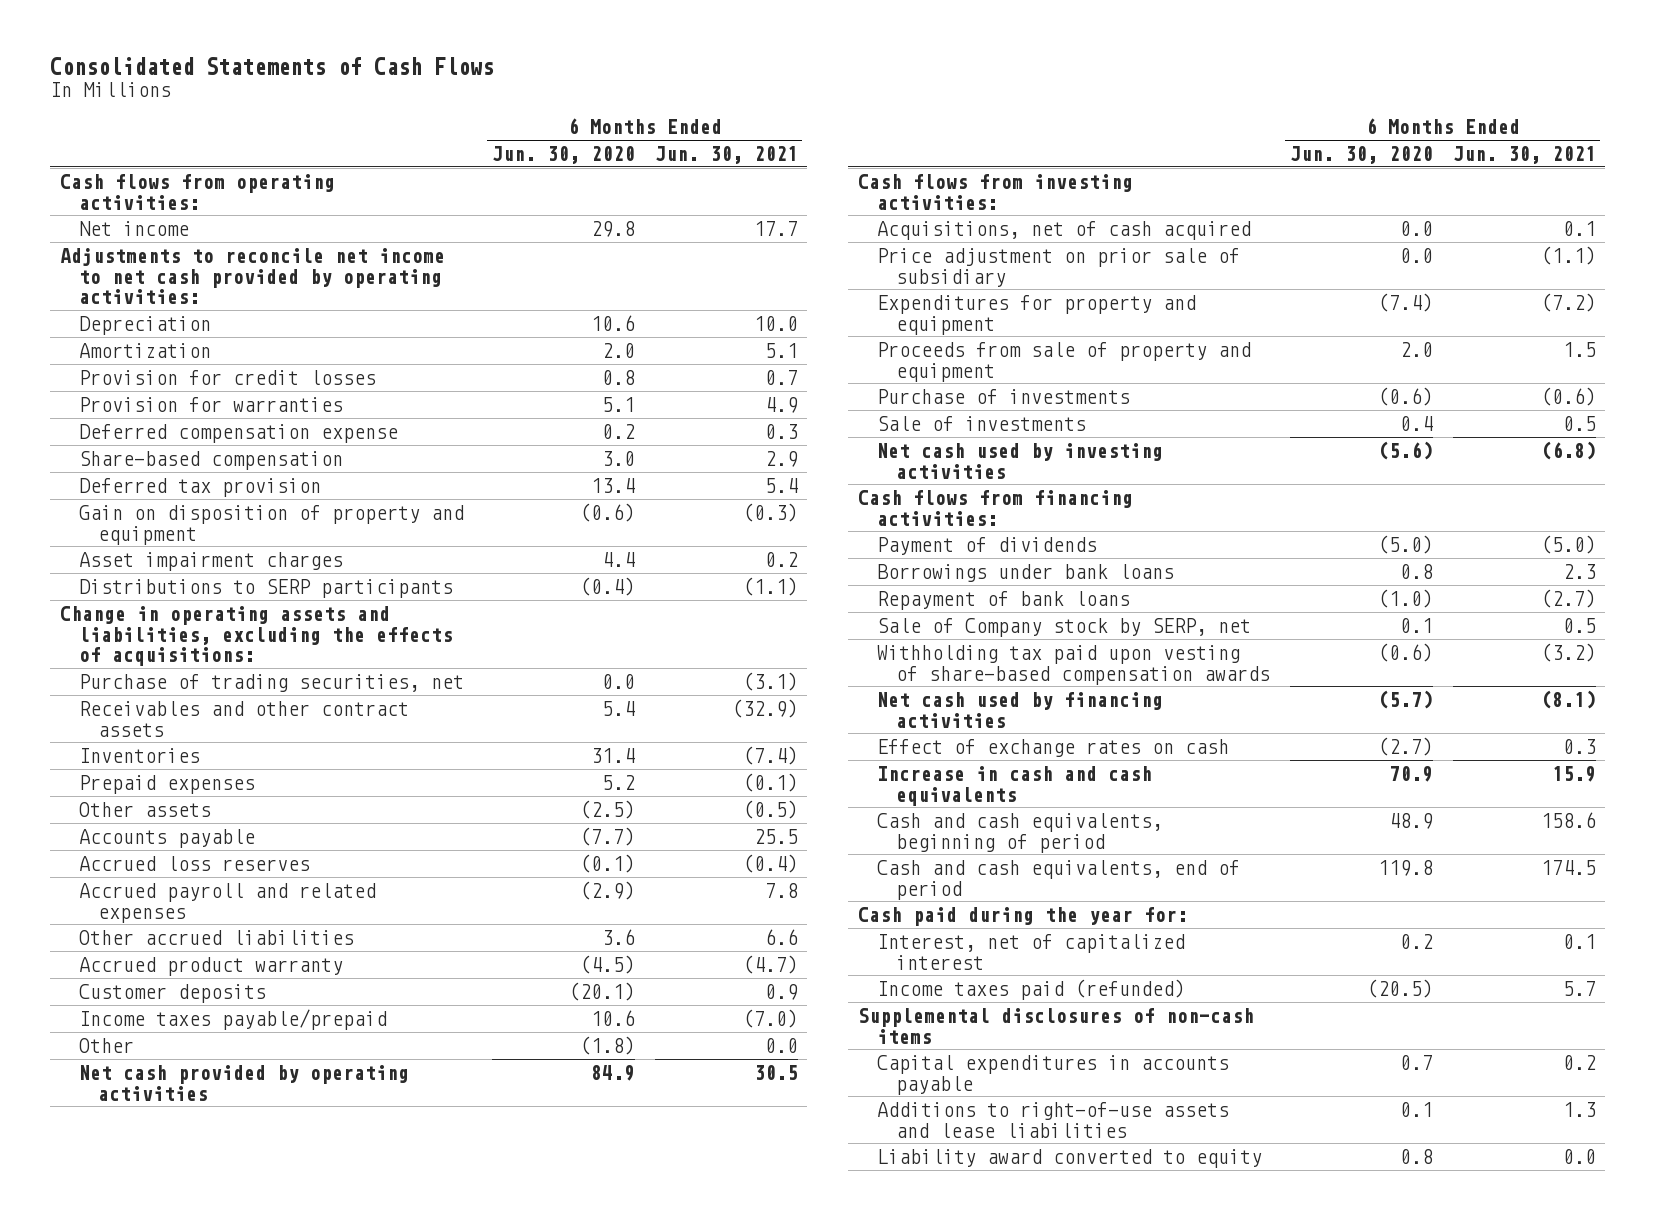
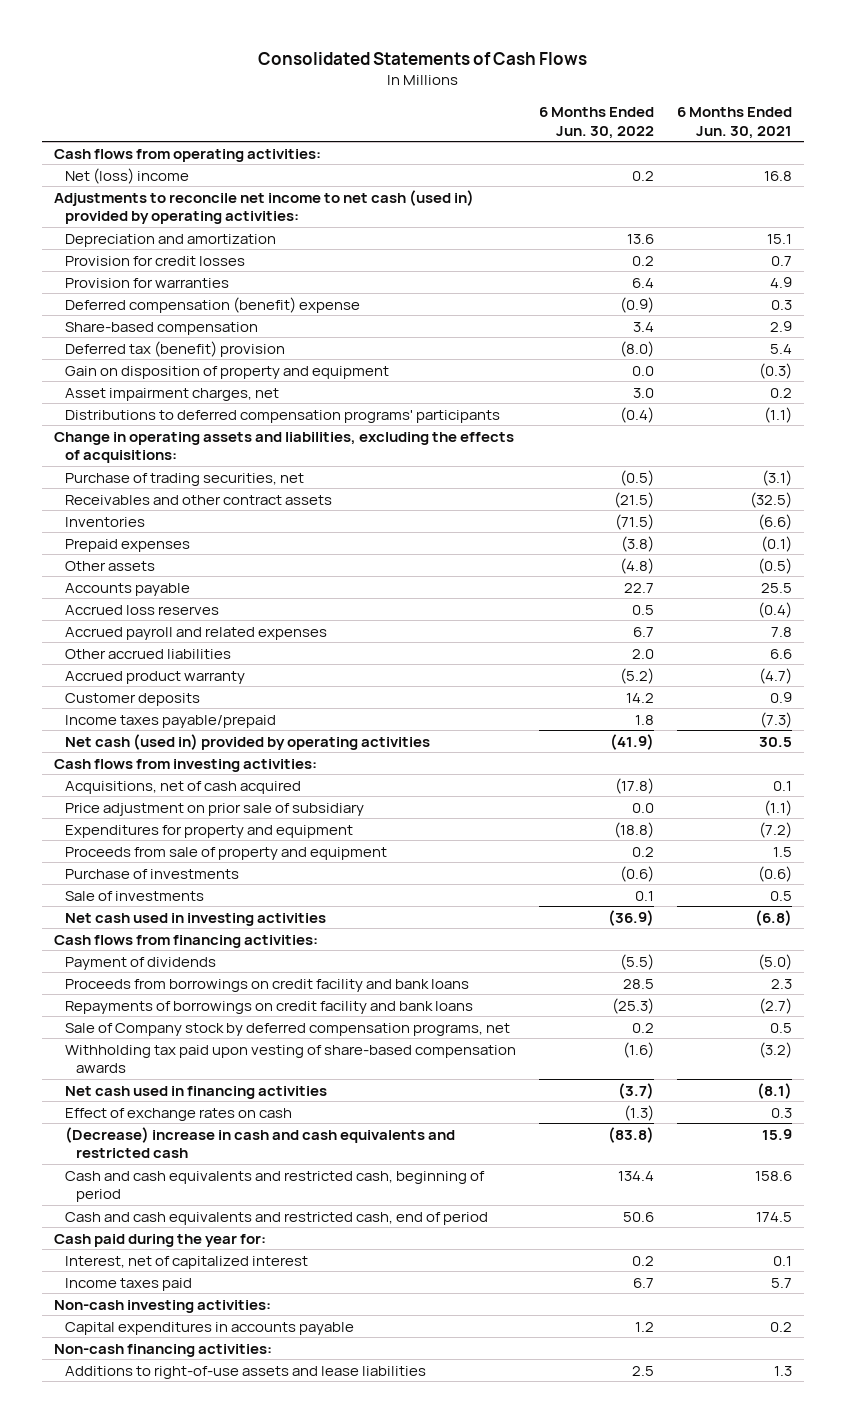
- | 6 Months Ended Jun. 30, 2020 | 6 Months Ended Jun. 30, 2021
+ | 6 Months Ended Jun. 30, 2022 | 6 Months Ended Jun. 30, 2021
- Net income | 29.8 | 17.7
- Adjustments to reconcile net income to net cash provided by operating activities:
- Depreciation | 10.6 | 10.0
- Amortization | 2.0 | 5.1
+ Net (loss) income | 0.2 | 16.8
+ Adjustments to reconcile net income to net cash (used in) provided by operating activities:
+ Depreciation and amortization | 13.6 | 15.1
- Deferred compensation expense | 0.2 | 0.3
+ Deferred compensation (benefit) expense | (0.9) | 0.3
- Deferred tax provision | 13.4 | 5.4
+ Deferred tax (benefit) provision | (8.0) | 5.4
- Asset impairment charges | 4.4 | 0.2
- Distributions to SERP participants | (0.4) | (1.1)
+ Asset impairment charges, net | 3.0 | 0.2
+ Distributions to deferred compensation programs' participants | (0.4) | (1.1)
- Receivables and other contract assets | 5.4 | (32.9)
- Inventories | 31.4 | (7.4)
+ Receivables and other contract assets | (21.5) | (32.5)
+ Inventories | (71.5) | (6.6)
- Income taxes payable/prepaid | 10.6 | (7.0)
- Other | (1.8) | 0.0
- Net cash provided by operating activities | 84.9 | 30.5
+ Income taxes payable/prepaid | 1.8 | (7.3)
+ Net cash (used in) provided by operating activities | (41.9) | 30.5
- Net cash used by investing activities | (5.6) | (6.8)
+ Net cash used in investing activities | (36.9) | (6.8)
- Borrowings under bank loans | 0.8 | 2.3
- Repayment of bank loans | (1.0) | (2.7)
- Sale of Company stock by SERP, net | 0.1 | 0.5
+ Proceeds from borrowings on credit facility and bank loans | 28.5 | 2.3
+ Repayments of borrowings on credit facility and bank loans | (25.3) | (2.7)
+ Sale of Company stock by deferred compensation programs, net | 0.2 | 0.5
- Net cash used by financing activities | (5.7) | (8.1)
+ Net cash used in financing activities | (3.7) | (8.1)
- Increase in cash and cash equivalents | 70.9 | 15.9
- Cash and cash equivalents, beginning of period | 48.9 | 158.6
- Cash and cash equivalents, end of period | 119.8 | 174.5
+ (Decrease) increase in cash and cash equivalents and restricted cash | (83.8) | 15.9
+ Cash and cash equivalents and restricted cash, beginning of period | 134.4 | 158.6
+ Cash and cash equivalents and restricted cash, end of period | 50.6 | 174.5
- Income taxes paid (refunded) | (20.5) | 5.7
- Supplemental disclosures of non-cash items
+ Income taxes paid | 6.7 | 5.7
+ Non-cash investing activities:
+ Non-cash financing activities:
- Liability award converted to equity | 0.8 | 0.0

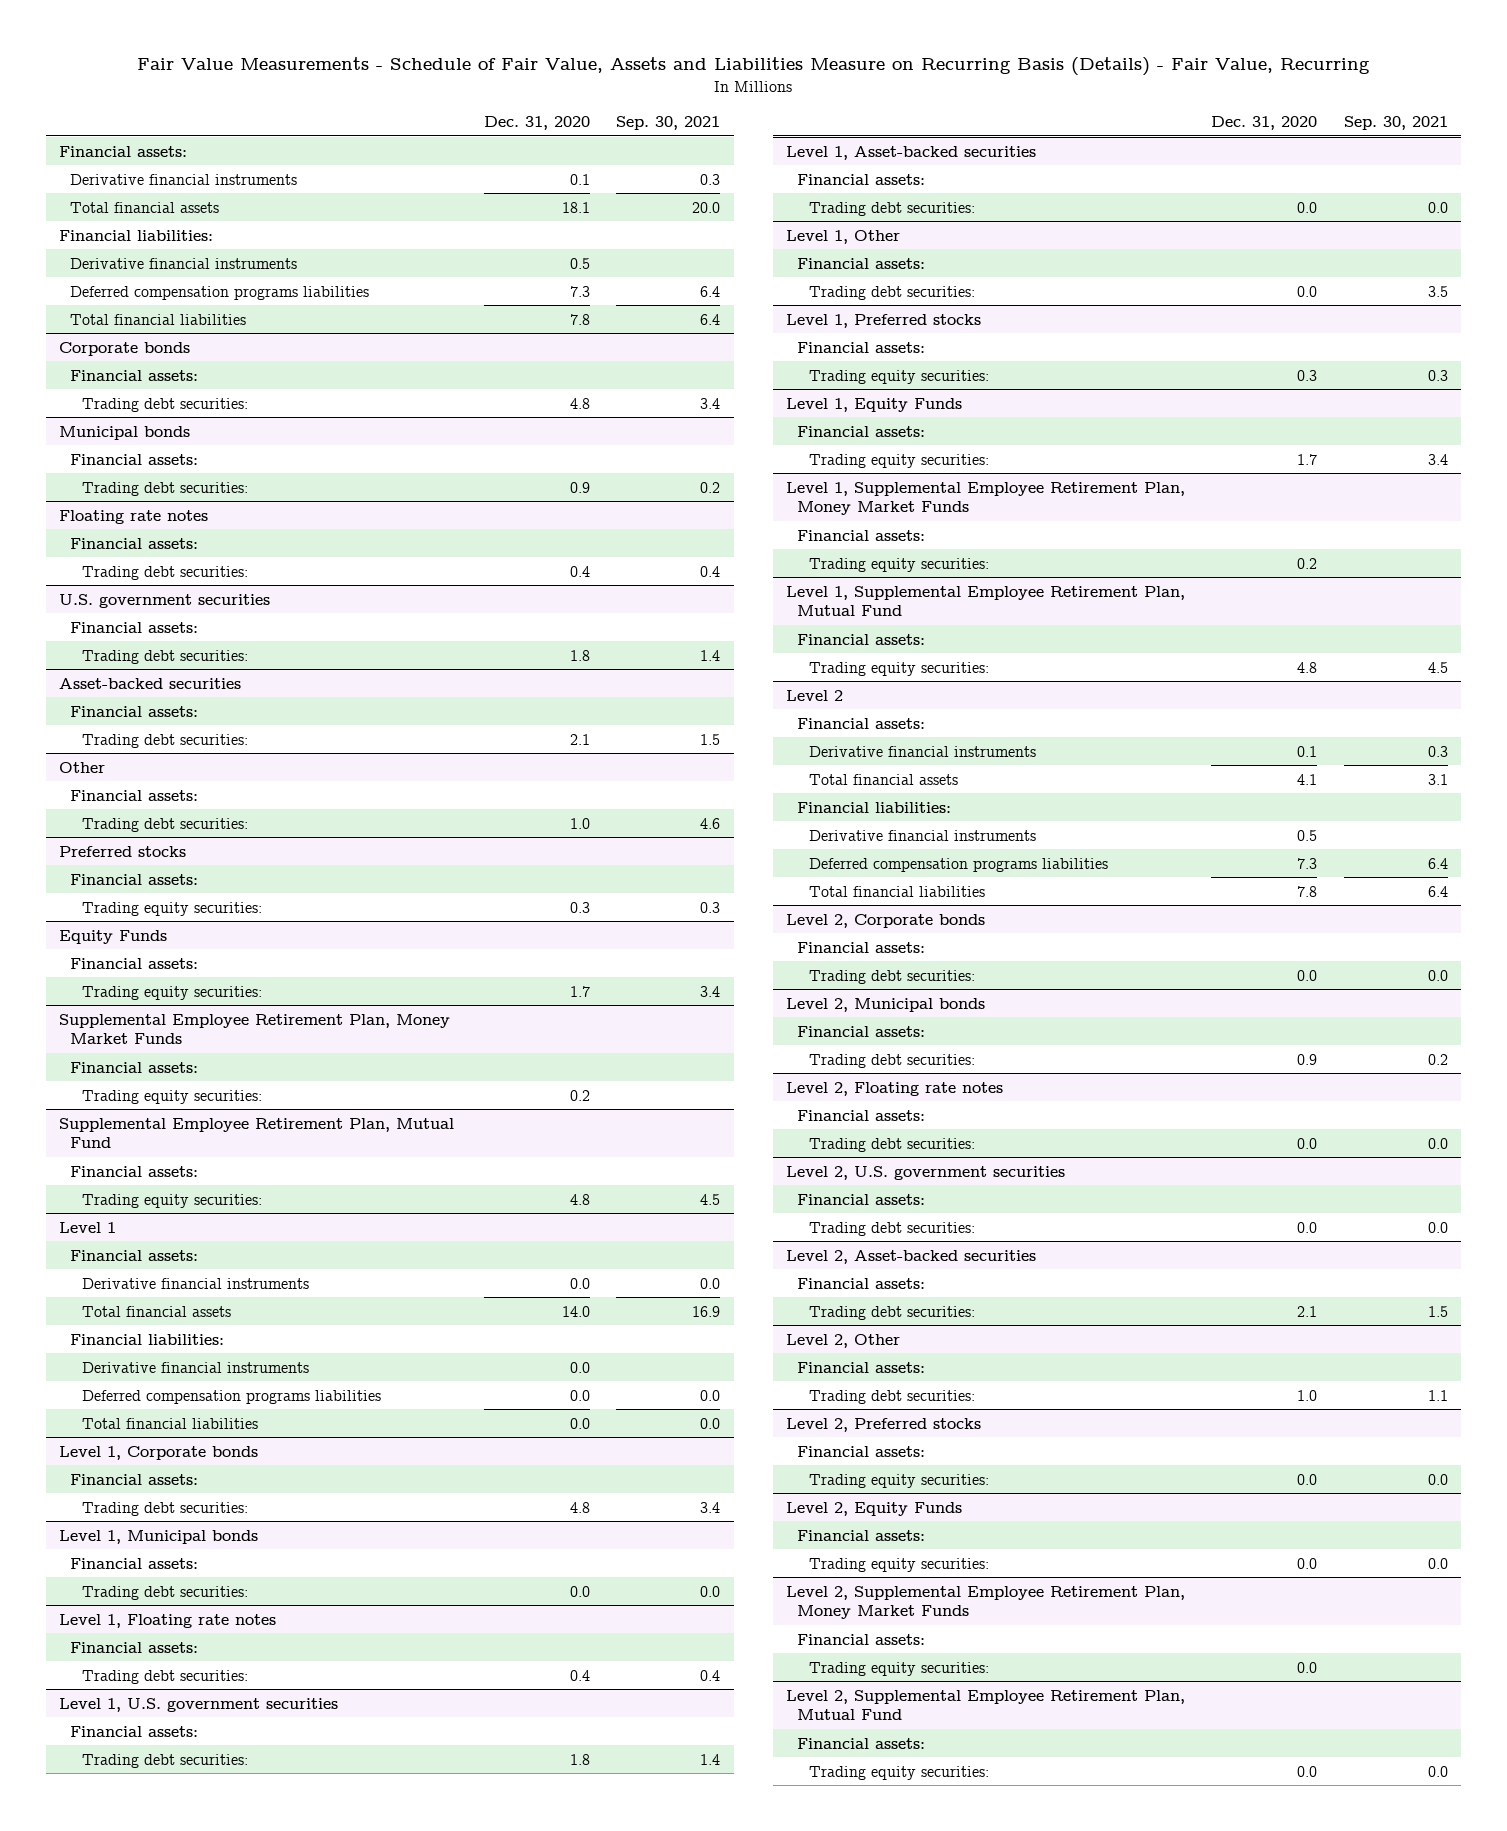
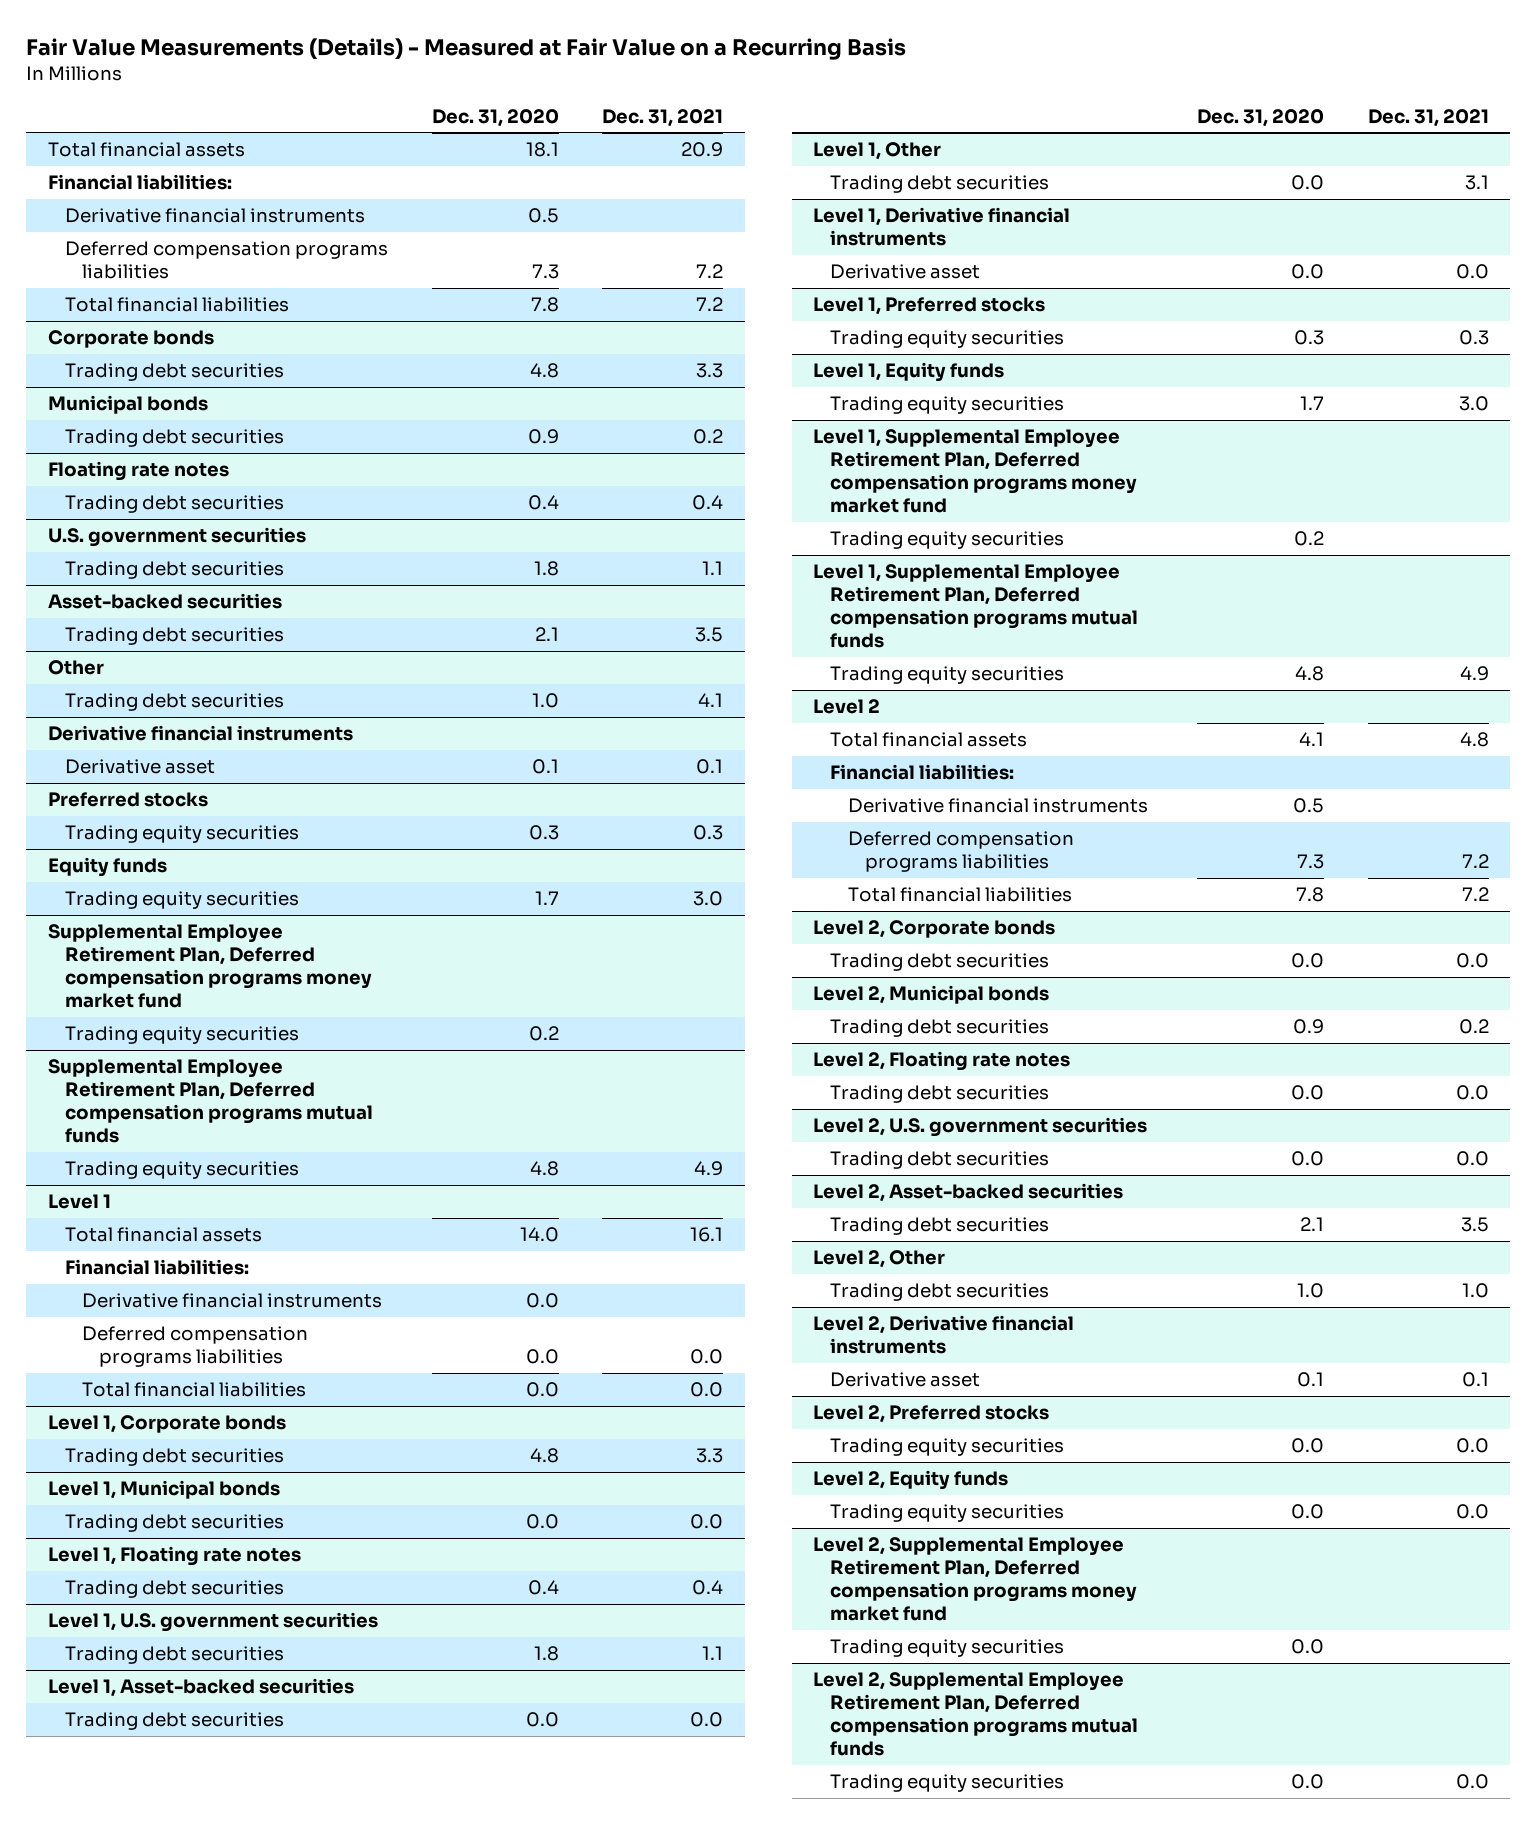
- Fair Value Measurements - Schedule of Fair Value, Assets and Liabilities Measure on Recurring Basis (Details) - Fair Value, Recurring
+ Fair Value Measurements (Details) - Measured at Fair Value on a Recurring Basis
- | Dec. 31, 2020 | Sep. 30, 2021
+ | Dec. 31, 2020 | Dec. 31, 2021
- Financial assets:
- Derivative financial instruments | 0.1 | 0.3
@ Corporate bonds
- Financial assets:
- Trading debt securities: | 4.8 | 3.4
+ Trading debt securities | 4.8 | 3.3
@ Municipal bonds
- Financial assets:
- Trading debt securities: | 0.9 | 0.2
+ Trading debt securities | 0.9 | 0.2
@ Floating rate notes
- Financial assets:
- Trading debt securities: | 0.4 | 0.4
+ Trading debt securities | 0.4 | 0.4
@ U.S. government securities
- Financial assets:
- Trading debt securities: | 1.8 | 1.4
+ Trading debt securities | 1.8 | 1.1
@ Asset-backed securities
- Financial assets:
- Trading debt securities: | 2.1 | 1.5
+ Trading debt securities | 2.1 | 3.5
@ Other
- Financial assets:
- Trading debt securities: | 1.0 | 4.6
+ Trading debt securities | 1.0 | 4.1
+ Derivative financial instruments
+ Derivative asset | 0.1 | 0.1
@ Preferred stocks
- Financial assets:
- Trading equity securities: | 0.3 | 0.3
- Equity Funds
- Financial assets:
- Trading equity securities: | 1.7 | 3.4
- Supplemental Employee Retirement Plan, Money Market Funds
- Financial assets:
- Trading equity securities: | 0.2 |
- Supplemental Employee Retirement Plan, Mutual Fund
- Financial assets:
- Trading equity securities: | 4.8 | 4.5
@ Preferred stocks
+ Trading equity securities | 0.3 | 0.3
+ Equity funds
+ Trading equity securities | 1.7 | 3.0
+ Supplemental Employee Retirement Plan, Deferred compensation programs money market fund
+ Trading equity securities | 0.2 |
+ Supplemental Employee Retirement Plan, Deferred compensation programs mutual funds
+ Trading equity securities | 4.8 | 4.9
@ Level 1
- Financial assets:
- Derivative financial instruments | 0.0 | 0.0
@ Level 1, Corporate bonds
- Financial assets:
- Trading debt securities: | 4.8 | 3.4
+ Trading debt securities | 4.8 | 3.3
@ Level 1, Municipal bonds
- Financial assets:
- Trading debt securities: | 0.0 | 0.0
+ Trading debt securities | 0.0 | 0.0
@ Level 1, Floating rate notes
- Financial assets:
- Trading debt securities: | 0.4 | 0.4
+ Trading debt securities | 0.4 | 0.4
@ Level 1, U.S. government securities
- Financial assets:
- Trading debt securities: | 1.8 | 1.4
+ Trading debt securities | 1.8 | 1.1
@ Level 1, Asset-backed securities
- Financial assets:
- Trading debt securities: | 0.0 | 0.0
+ Trading debt securities | 0.0 | 0.0
@ Level 1, Other
- Financial assets:
- Trading debt securities: | 0.0 | 3.5
+ Trading debt securities | 0.0 | 3.1
+ Level 1, Derivative financial instruments
+ Derivative asset | 0.0 | 0.0
@ Level 1, Preferred stocks
- Financial assets:
- Trading equity securities: | 0.3 | 0.3
- Level 1, Equity Funds
- Financial assets:
- Trading equity securities: | 1.7 | 3.4
- Level 1, Supplemental Employee Retirement Plan, Money Market Funds
- Financial assets:
- Trading equity securities: | 0.2 |
- Level 1, Supplemental Employee Retirement Plan, Mutual Fund
- Financial assets:
- Trading equity securities: | 4.8 | 4.5
@ Level 1, Preferred stocks
+ Trading equity securities | 0.3 | 0.3
+ Level 1, Equity funds
+ Trading equity securities | 1.7 | 3.0
+ Level 1, Supplemental Employee Retirement Plan, Deferred compensation programs money market fund
+ Trading equity securities | 0.2 |
+ Level 1, Supplemental Employee Retirement Plan, Deferred compensation programs mutual funds
+ Trading equity securities | 4.8 | 4.9
@ Level 2
- Financial assets:
- Derivative financial instruments | 0.1 | 0.3
@ Level 2, Corporate bonds
- Financial assets:
- Trading debt securities: | 0.0 | 0.0
+ Trading debt securities | 0.0 | 0.0
@ Level 2, Municipal bonds
- Financial assets:
- Trading debt securities: | 0.9 | 0.2
+ Trading debt securities | 0.9 | 0.2
@ Level 2, Floating rate notes
- Financial assets:
- Trading debt securities: | 0.0 | 0.0
+ Trading debt securities | 0.0 | 0.0
@ Level 2, U.S. government securities
- Financial assets:
- Trading debt securities: | 0.0 | 0.0
+ Trading debt securities | 0.0 | 0.0
@ Level 2, Asset-backed securities
- Financial assets:
- Trading debt securities: | 2.1 | 1.5
+ Trading debt securities | 2.1 | 3.5
@ Level 2, Other
- Financial assets:
- Trading debt securities: | 1.0 | 1.1
+ Trading debt securities | 1.0 | 1.0
+ Level 2, Derivative financial instruments
+ Derivative asset | 0.1 | 0.1
@ Level 2, Preferred stocks
- Financial assets:
- Trading equity securities: | 0.0 | 0.0
- Level 2, Equity Funds
- Financial assets:
- Trading equity securities: | 0.0 | 0.0
- Level 2, Supplemental Employee Retirement Plan, Money Market Funds
- Financial assets:
- Trading equity securities: | 0.0 |
- Level 2, Supplemental Employee Retirement Plan, Mutual Fund
- Financial assets:
- Trading equity securities: | 0.0 | 0.0
@ Level 2, Preferred stocks
+ Trading equity securities | 0.0 | 0.0
+ Level 2, Equity funds
+ Trading equity securities | 0.0 | 0.0
+ Level 2, Supplemental Employee Retirement Plan, Deferred compensation programs money market fund
+ Trading equity securities | 0.0 |
+ Level 2, Supplemental Employee Retirement Plan, Deferred compensation programs mutual funds
+ Trading equity securities | 0.0 | 0.0

